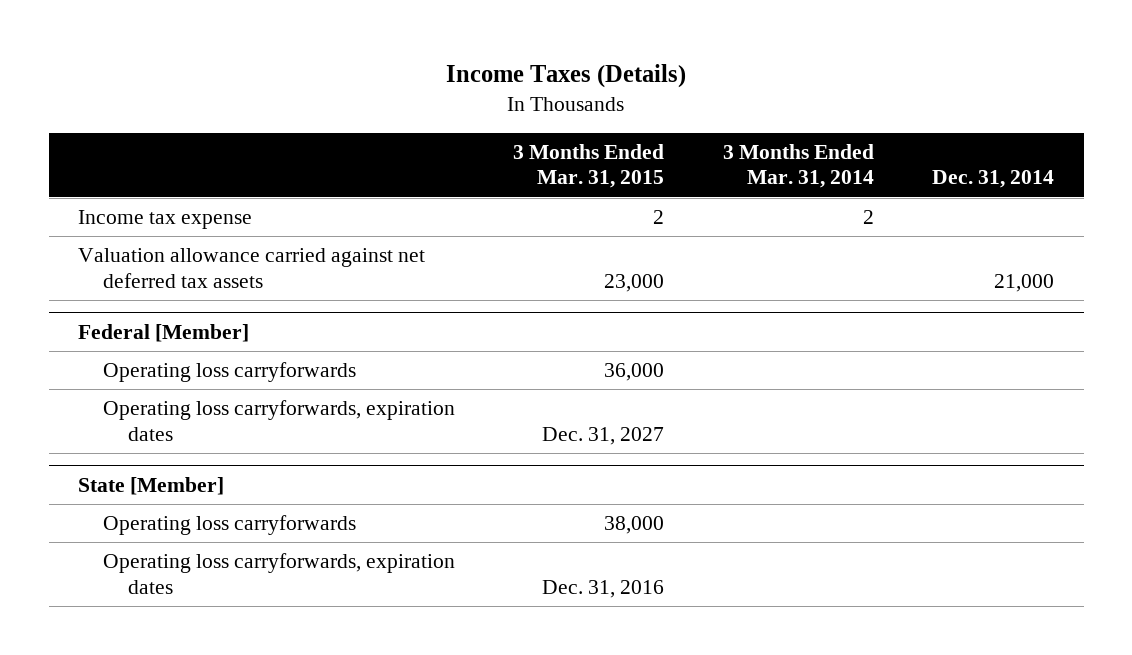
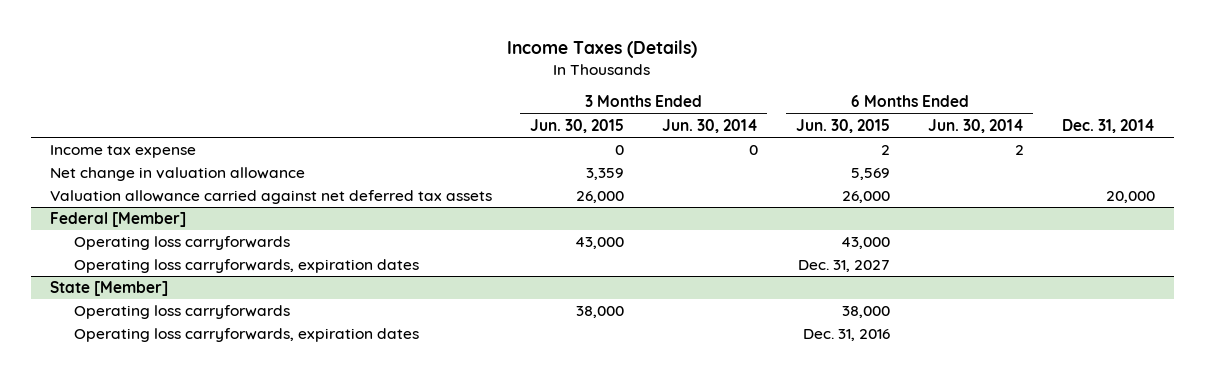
- | 3 Months Ended Mar. 31, 2015 | 3 Months Ended Mar. 31, 2014 | Dec. 31, 2014
+ | 3 Months Ended Jun. 30, 2015 | 3 Months Ended Jun. 30, 2014 | 6 Months Ended Jun. 30, 2015 | 6 Months Ended Jun. 30, 2014 | Dec. 31, 2014
- Valuation allowance carried against net deferred tax assets | 23,000 | | 21,000
+ Net change in valuation allowance | 3,359 | | 5,569 | |
+ Valuation allowance carried against net deferred tax assets | 26,000 | | 26,000 | | 20,000

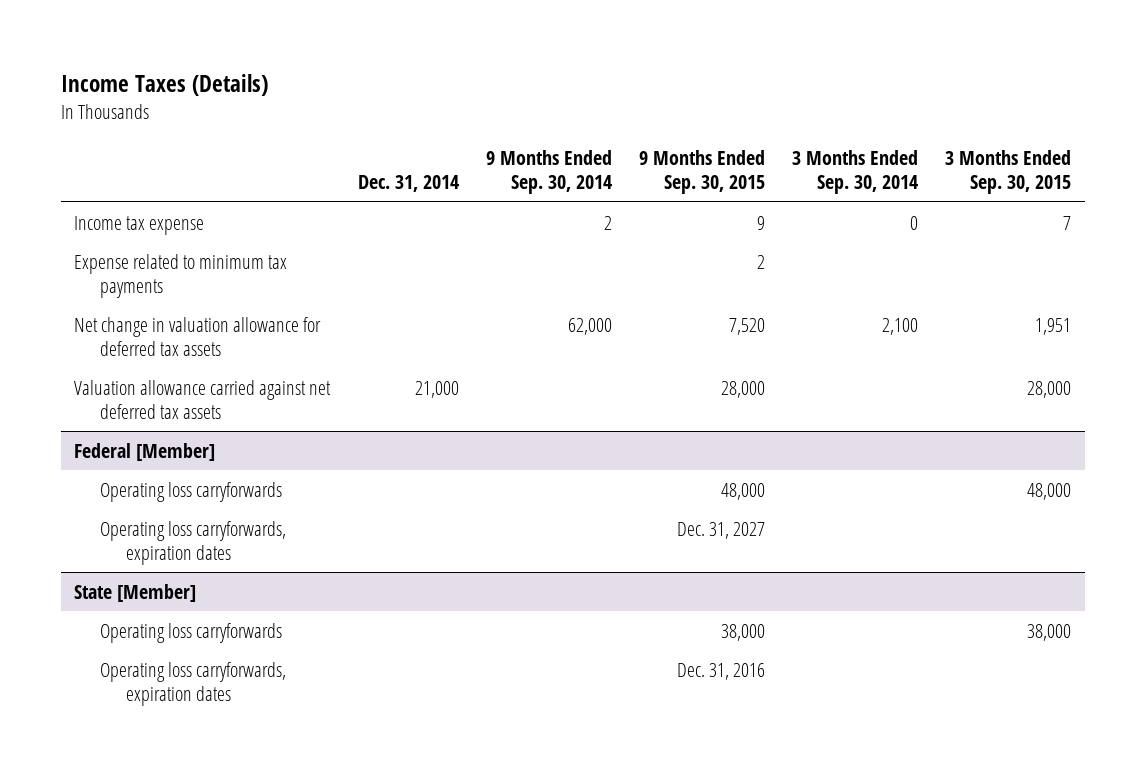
- | 3 Months Ended Jun. 30, 2015 | 3 Months Ended Jun. 30, 2014 | 6 Months Ended Jun. 30, 2015 | 6 Months Ended Jun. 30, 2014 | Dec. 31, 2014
+ | Dec. 31, 2014 | 9 Months Ended Sep. 30, 2014 | 9 Months Ended Sep. 30, 2015 | 3 Months Ended Sep. 30, 2014 | 3 Months Ended Sep. 30, 2015
- Net change in valuation allowance | 3,359 | | 5,569 | |
- Valuation allowance carried against net deferred tax assets | 26,000 | | 26,000 | | 20,000
+ Expense related to minimum tax payments | | | 2 | |
+ Net change in valuation allowance for deferred tax assets | | 62,000 | 7,520 | 2,100 | 1,951
+ Valuation allowance carried against net deferred tax assets | 21,000 | | 28,000 | | 28,000

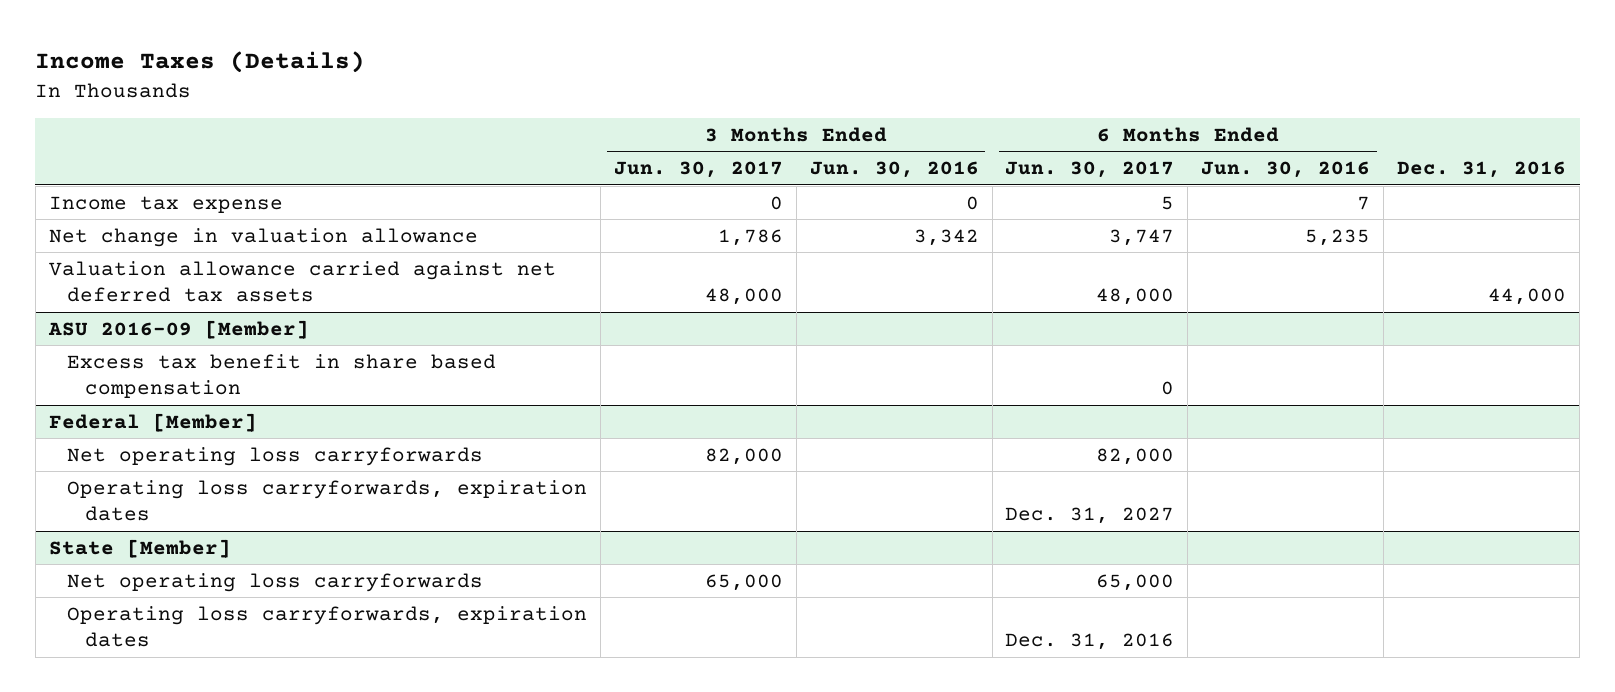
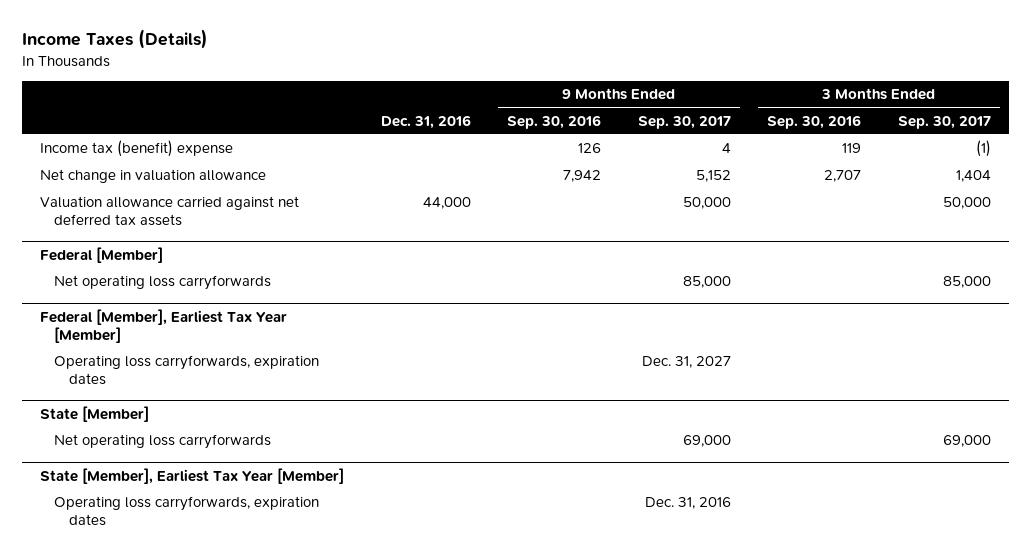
- | 3 Months Ended Jun. 30, 2017 | 3 Months Ended Jun. 30, 2016 | 6 Months Ended Jun. 30, 2017 | 6 Months Ended Jun. 30, 2016 | Dec. 31, 2016
+ | Dec. 31, 2016 | 9 Months Ended Sep. 30, 2016 | 9 Months Ended Sep. 30, 2017 | 3 Months Ended Sep. 30, 2016 | 3 Months Ended Sep. 30, 2017
- Income tax expense | 0 | 0 | 5 | 7 |
+ Income tax (benefit) expense | | 126 | 4 | 119 | (1)
- ASU 2016-09 [Member]
- Excess tax benefit in share based compensation | | | 0 | |
@ Federal [Member]
- Operating loss carryforwards, expiration dates | | | Dec. 31, 2027 | |
+ Federal [Member], Earliest Tax Year [Member]
+ Operating loss carryforwards, expiration dates | | | Dec. 31, 2027 | |
@ State [Member]
- Operating loss carryforwards, expiration dates | | | Dec. 31, 2016 | |
+ State [Member], Earliest Tax Year [Member]
+ Operating loss carryforwards, expiration dates | | | Dec. 31, 2016 | |

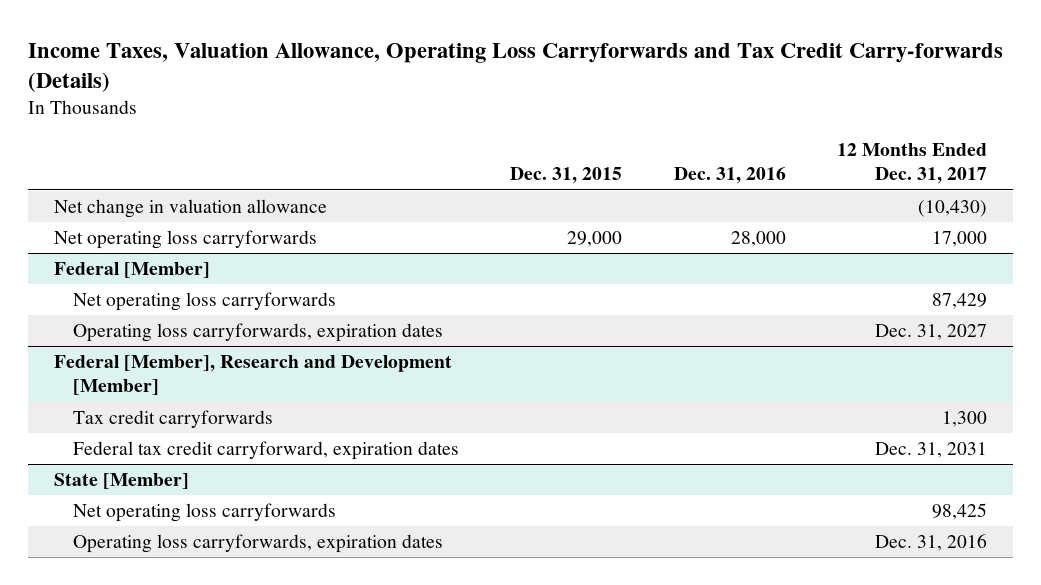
- Income Taxes (Details)
+ Income Taxes, Valuation Allowance, Operating Loss Carryforwards and Tax Credit Carry-forwards (Details)
- | Dec. 31, 2016 | 9 Months Ended Sep. 30, 2016 | 9 Months Ended Sep. 30, 2017 | 3 Months Ended Sep. 30, 2016 | 3 Months Ended Sep. 30, 2017
+ | Dec. 31, 2015 | Dec. 31, 2016 | 12 Months Ended Dec. 31, 2017
- Income tax (benefit) expense | | 126 | 4 | 119 | (1)
- Valuation allowance carried against net deferred tax assets | 44,000 | | 50,000 | | 50,000
+ Net operating loss carryforwards | 29,000 | 28,000 | 17,000
- Federal [Member], Earliest Tax Year [Member]
- Operating loss carryforwards, expiration dates | | | Dec. 31, 2027 | |
@ Federal [Member]
+ Operating loss carryforwards, expiration dates | | | Dec. 31, 2027
+ Federal [Member], Research and Development [Member]
+ Tax credit carryforwards | | | 1,300
+ Federal tax credit carryforward, expiration dates | | | Dec. 31, 2031
- State [Member], Earliest Tax Year [Member]
- Operating loss carryforwards, expiration dates | | | Dec. 31, 2016 | |
@ State [Member]
+ Operating loss carryforwards, expiration dates | | | Dec. 31, 2016

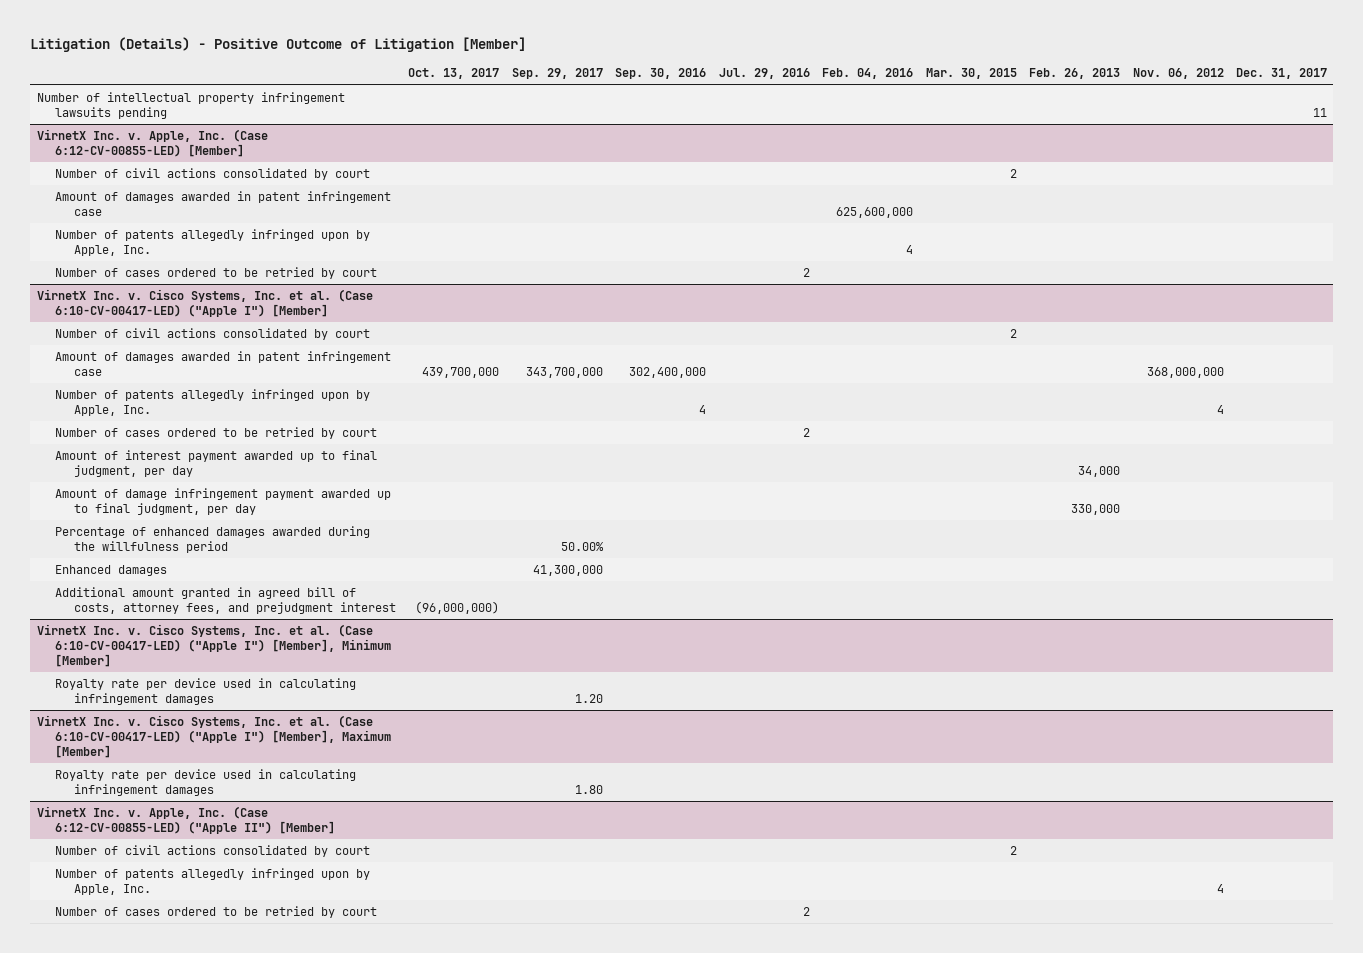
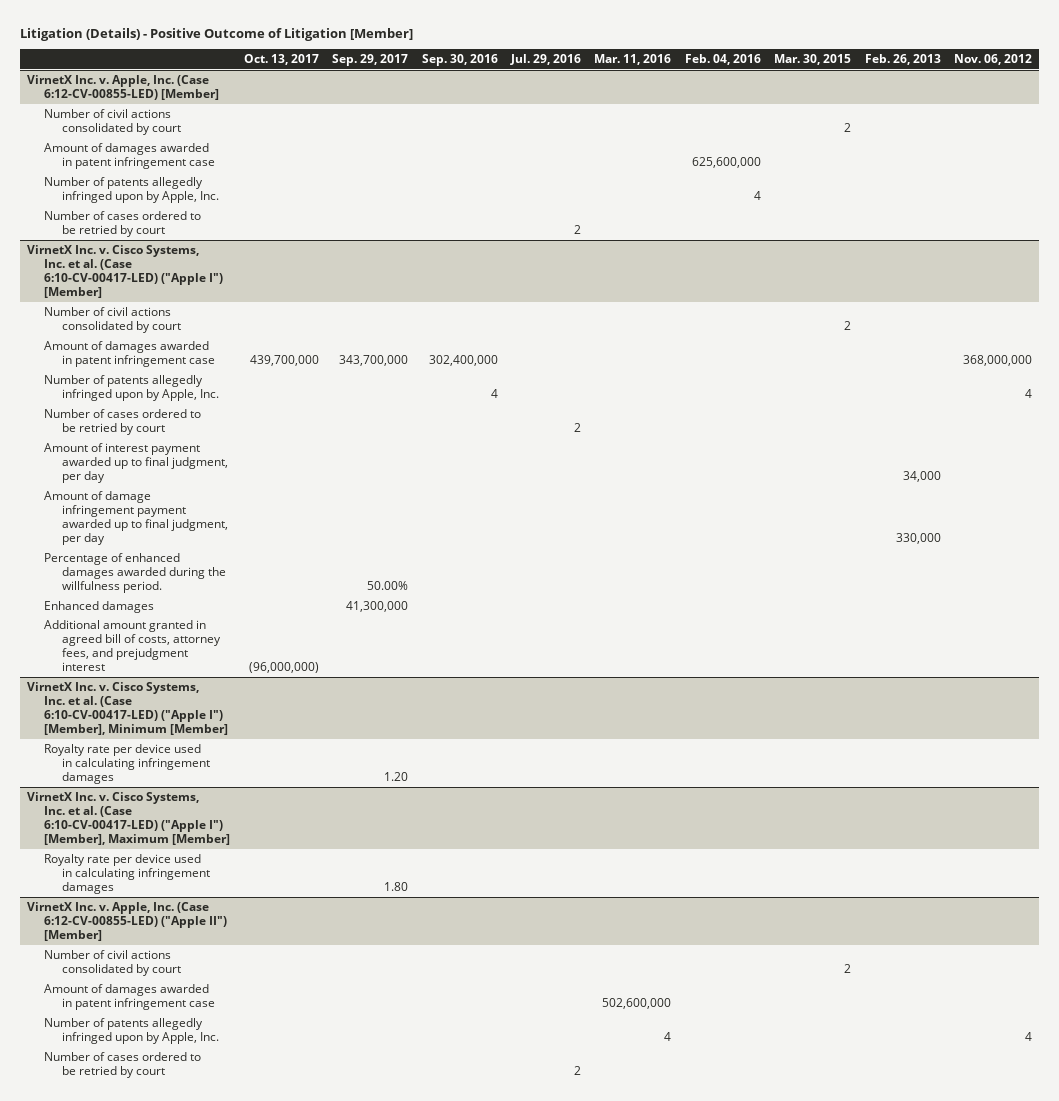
- | Oct. 13, 2017 | Sep. 29, 2017 | Sep. 30, 2016 | Jul. 29, 2016 | Feb. 04, 2016 | Mar. 30, 2015 | Feb. 26, 2013 | Nov. 06, 2012 | Dec. 31, 2017
+ | Oct. 13, 2017 | Sep. 29, 2017 | Sep. 30, 2016 | Jul. 29, 2016 | Mar. 11, 2016 | Feb. 04, 2016 | Mar. 30, 2015 | Feb. 26, 2013 | Nov. 06, 2012
- Number of intellectual property infringement lawsuits pending | | | | | | | | | 11
@ VirnetX Inc. v. Cisco Systems, Inc. et al. (Case 6:10-CV-00417-LED) ("Apple I") [Member]
- Percentage of enhanced damages awarded during the willfulness period | | 50.00% | | | | | | |
+ Percentage of enhanced damages awarded during the willfulness period. | | 50.00% | | | | | | |
@ VirnetX Inc. v. Apple, Inc. (Case 6:12-CV-00855-LED) ("Apple II") [Member]
+ Amount of damages awarded in patent infringement case | | | | | 502,600,000 | | | |

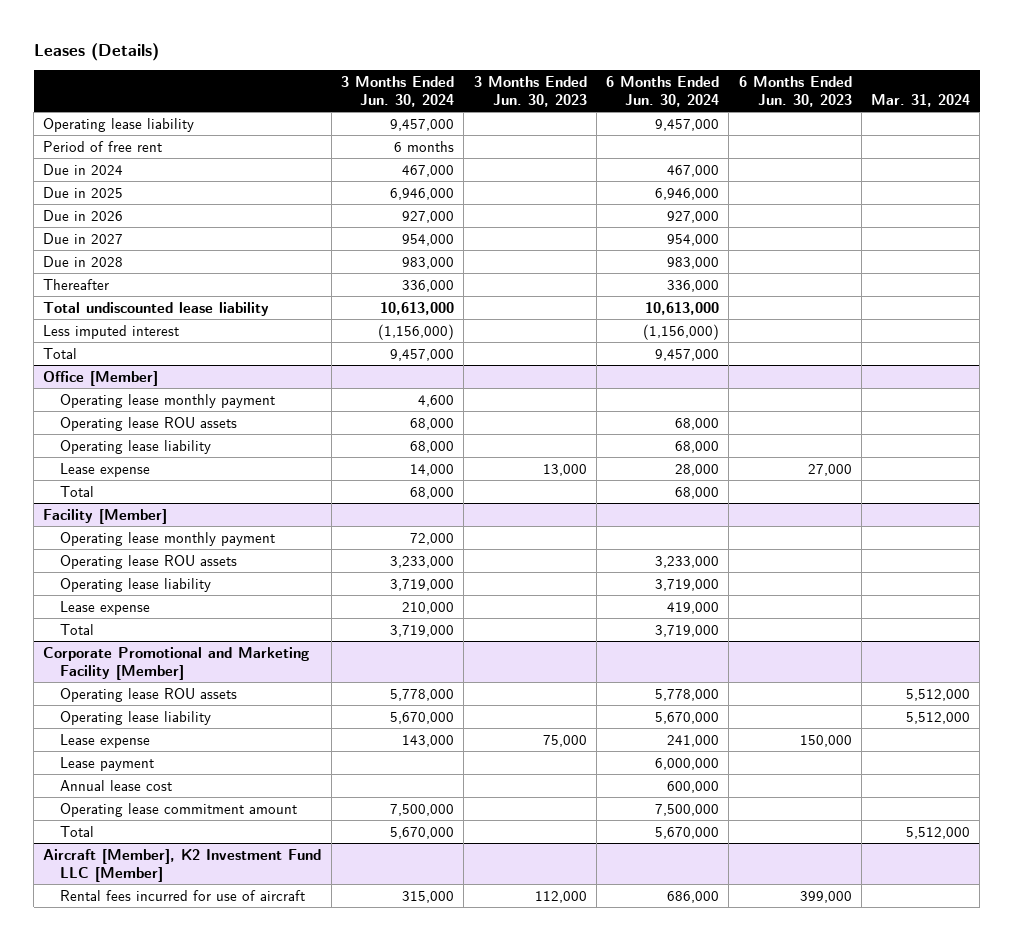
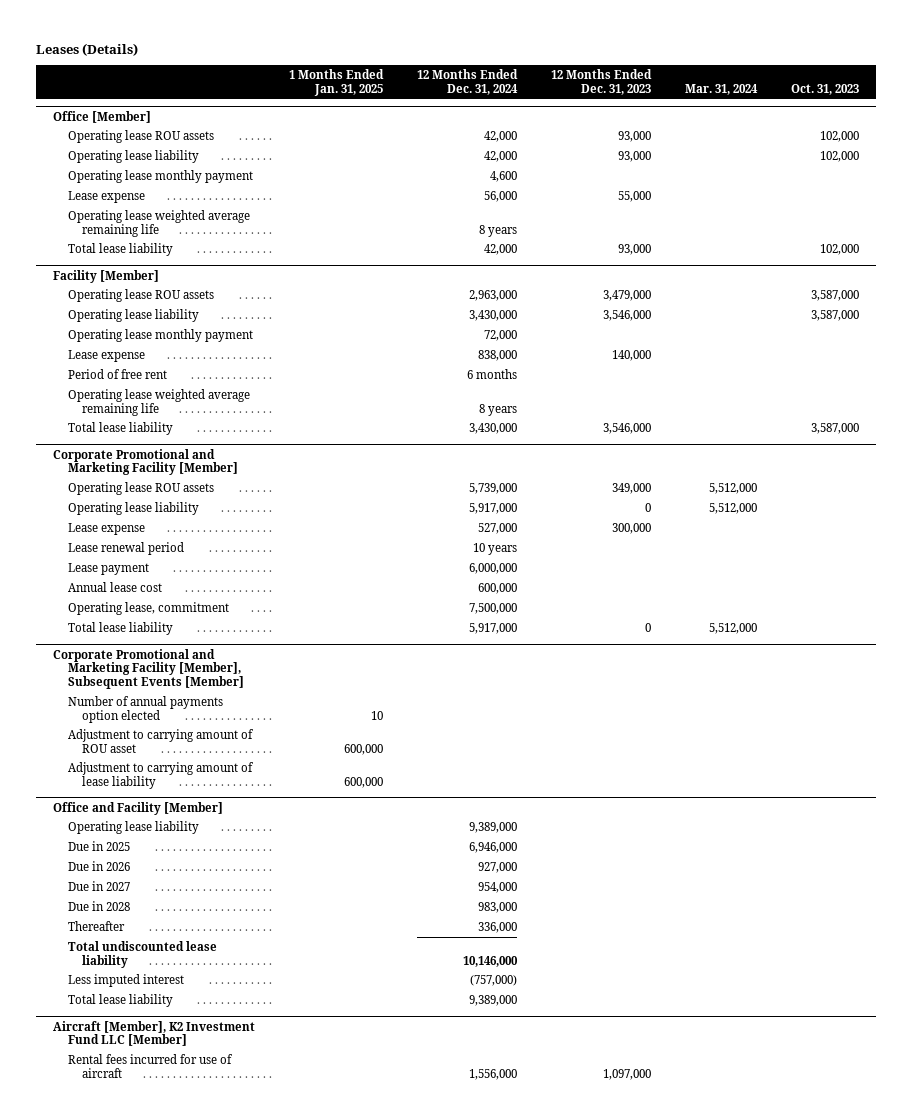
- | 3 Months Ended Jun. 30, 2024 | 3 Months Ended Jun. 30, 2023 | 6 Months Ended Jun. 30, 2024 | 6 Months Ended Jun. 30, 2023 | Mar. 31, 2024
+ | 1 Months Ended Jan. 31, 2025 | 12 Months Ended Dec. 31, 2024 | 12 Months Ended Dec. 31, 2023 | Mar. 31, 2024 | Oct. 31, 2023
- Operating lease liability | 9,457,000 | | 9,457,000 | |
- Period of free rent | 6 months | | | |
- Due in 2024 | 467,000 | | 467,000 | |
- Due in 2025 | 6,946,000 | | 6,946,000 | |
- Due in 2026 | 927,000 | | 927,000 | |
- Due in 2027 | 954,000 | | 954,000 | |
- Due in 2028 | 983,000 | | 983,000 | |
- Thereafter | 336,000 | | 336,000 | |
- Total undiscounted lease liability | 10,613,000 | | 10,613,000 | |
- Less imputed interest | (1,156,000) | | (1,156,000) | |
- Total | 9,457,000 | | 9,457,000 | |
@ Office [Member]
moved down: Operating lease monthly payment | | 4,600 | | |
- Total | 68,000 | | 68,000 | |
+ Operating lease weighted average remaining life | | 8 years | | |
+ Total lease liability | | 42,000 | 93,000 | | 102,000
@ Facility [Member]
moved down: Operating lease monthly payment | | 72,000 | | |
- Total | 3,719,000 | | 3,719,000 | |
+ Period of free rent | | 6 months | | |
+ Operating lease weighted average remaining life | | 8 years | | |
+ Total lease liability | | 3,430,000 | 3,546,000 | | 3,587,000
@ Corporate Promotional and Marketing Facility [Member]
+ Lease renewal period | | 10 years | | |
- Operating lease commitment amount | 7,500,000 | | 7,500,000 | |
- Total | 5,670,000 | | 5,670,000 | | 5,512,000
+ Operating lease, commitment | | 7,500,000 | | |
+ Total lease liability | | 5,917,000 | 0 | 5,512,000 |
+ Corporate Promotional and Marketing Facility [Member], Subsequent Events [Member]
+ Number of annual payments option elected | 10 | | | |
+ Adjustment to carrying amount of ROU asset | 600,000 | | | |
+ Adjustment to carrying amount of lease liability | 600,000 | | | |
+ Office and Facility [Member]
+ Operating lease liability | | 9,389,000 | | |
+ Due in 2025 | | 6,946,000 | | |
+ Due in 2026 | | 927,000 | | |
+ Due in 2027 | | 954,000 | | |
+ Due in 2028 | | 983,000 | | |
+ Thereafter | | 336,000 | | |
+ Total undiscounted lease liability | | 10,146,000 | | |
+ Less imputed interest | | (757,000) | | |
+ Total lease liability | | 9,389,000 | | |

